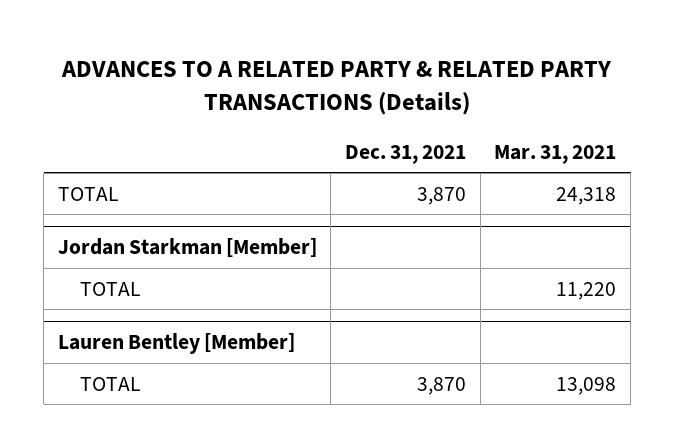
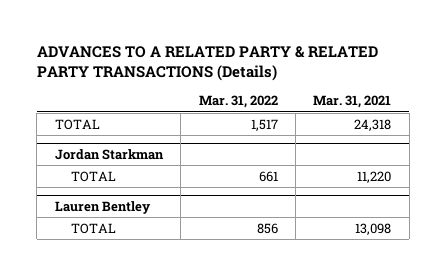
- | Dec. 31, 2021 | Mar. 31, 2021
+ | Mar. 31, 2022 | Mar. 31, 2021
- Jordan Starkman [Member]
+ Jordan Starkman
- Lauren Bentley [Member]
+ Lauren Bentley

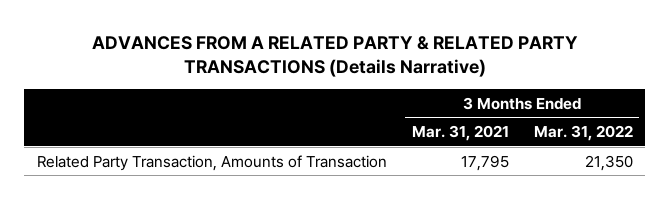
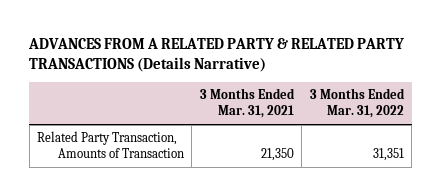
- Related Party Transaction, Amounts of Transaction | 17,795 | 21,350
+ Related Party Transaction, Amounts of Transaction | 21,350 | 31,351

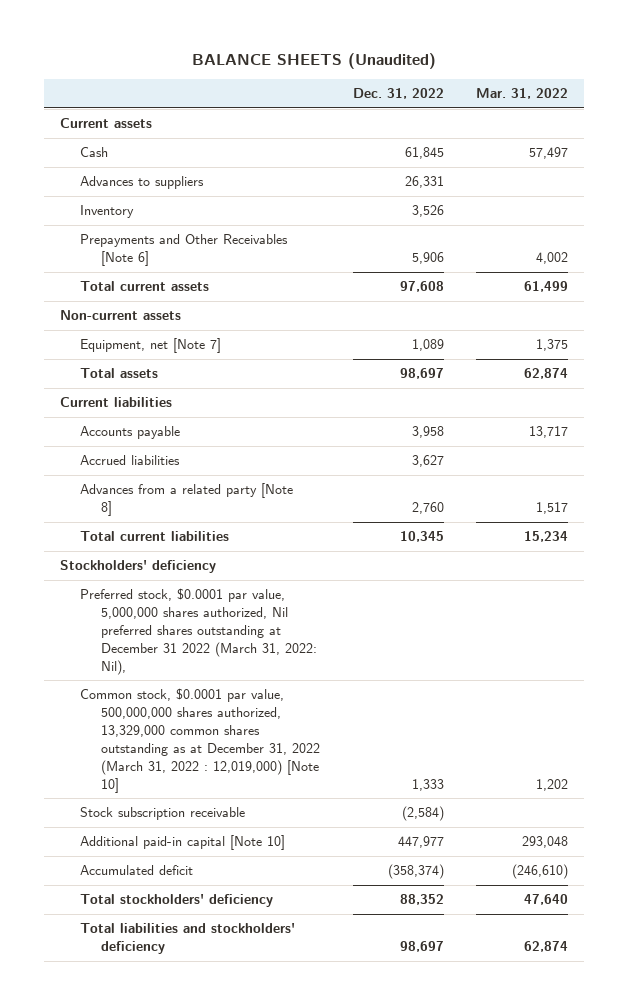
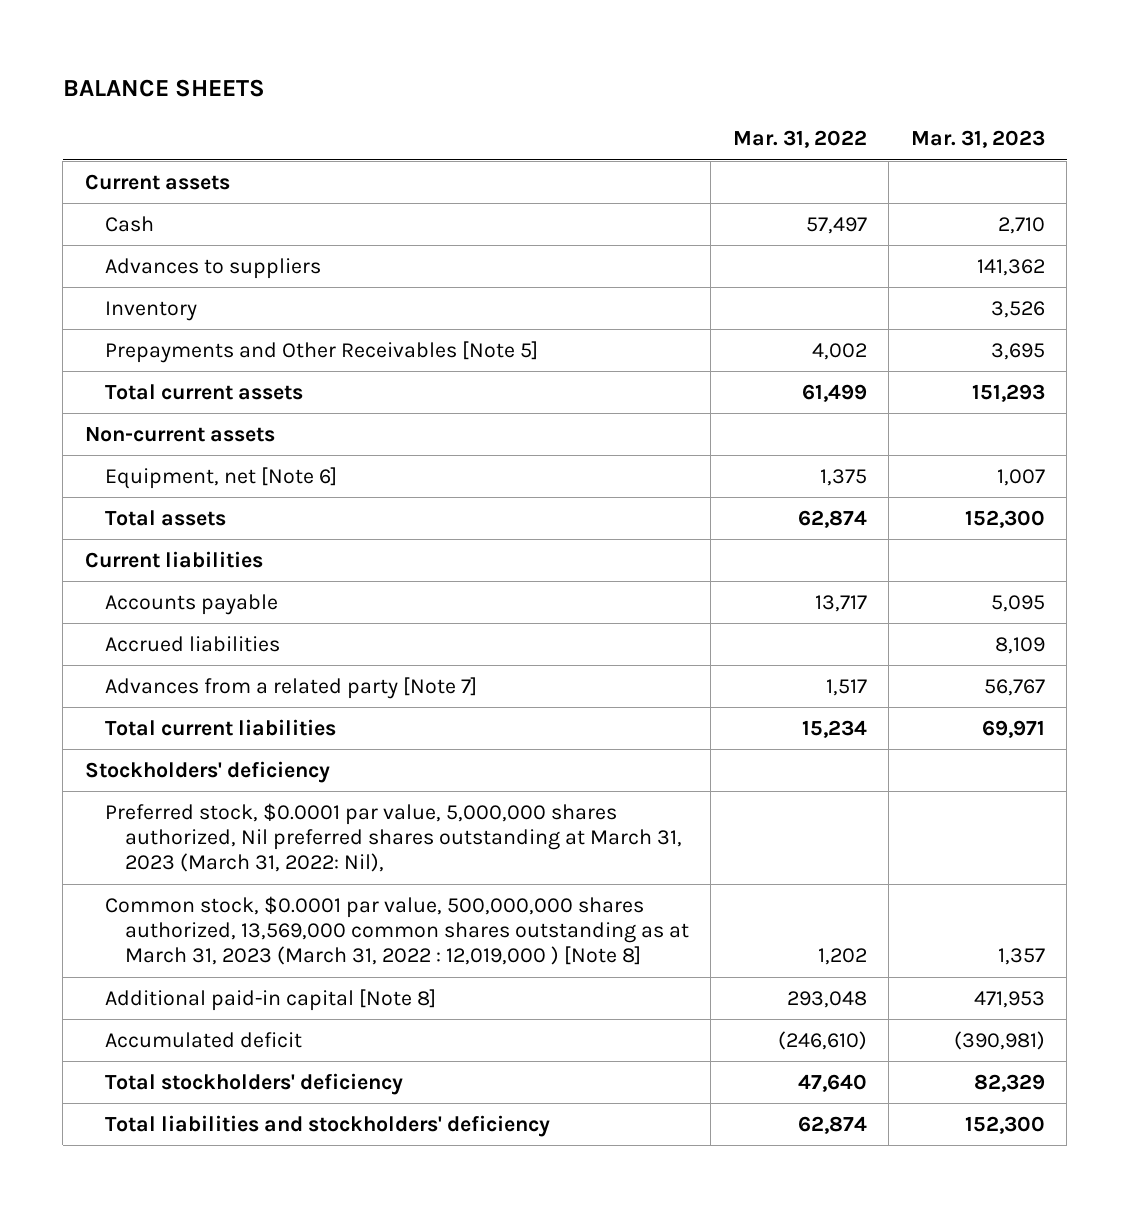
- BALANCE SHEETS (Unaudited)
+ BALANCE SHEETS
- | Dec. 31, 2022 | Mar. 31, 2022
+ | Mar. 31, 2022 | Mar. 31, 2023
- Prepayments and Other Receivables [Note 6] | 5,906 | 4,002
+ Prepayments and Other Receivables [Note 5] | 4,002 | 3,695
- Equipment, net [Note 7] | 1,089 | 1,375
+ Equipment, net [Note 6] | 1,375 | 1,007
- Advances from a related party [Note 8] | 2,760 | 1,517
+ Advances from a related party [Note 7] | 1,517 | 56,767
- Preferred stock, $0.0001 par value, 5,000,000 shares authorized, Nil preferred shares outstanding at December 31 2022 (March 31, 2022: Nil),
- Common stock, $0.0001 par value, 500,000,000 shares authorized, 13,329,000 common shares outstanding as at December 31, 2022 (March 31, 2022 : 12,019,000) [Note 10] | 1,333 | 1,202
- Stock subscription receivable | (2,584) |
- Additional paid-in capital [Note 10] | 447,977 | 293,048
+ Preferred stock, $0.0001 par value, 5,000,000 shares authorized, Nil preferred shares outstanding at March 31, 2023 (March 31, 2022: Nil),
+ Common stock, $0.0001 par value, 500,000,000 shares authorized, 13,569,000 common shares outstanding as at March 31, 2023 (March 31, 2022 : 12,019,000 ) [Note 8] | 1,202 | 1,357
+ Additional paid-in capital [Note 8] | 293,048 | 471,953

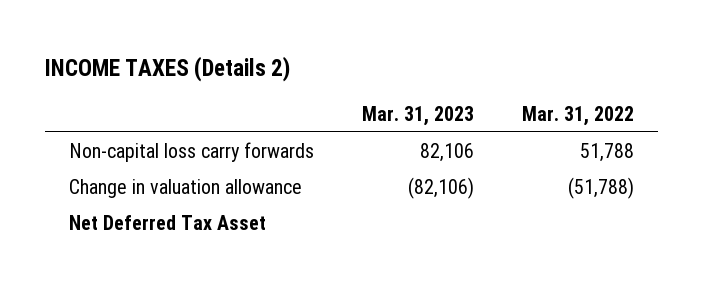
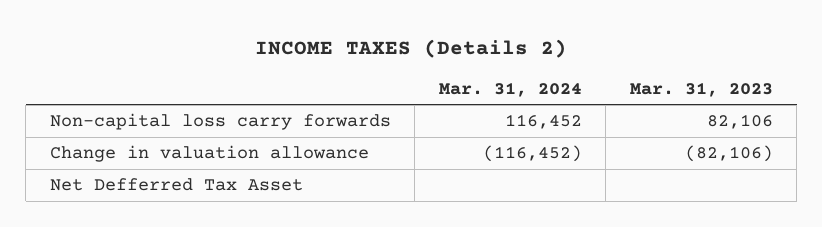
- | Mar. 31, 2023 | Mar. 31, 2022
+ | Mar. 31, 2024 | Mar. 31, 2023
- Net Deferred Tax Asset
+ Net Defferred Tax Asset

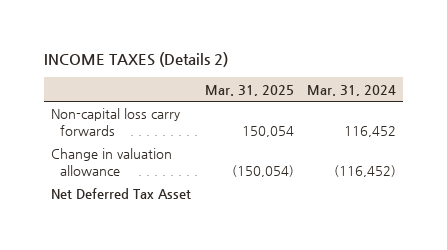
- | Mar. 31, 2024 | Mar. 31, 2023
+ | Mar. 31, 2025 | Mar. 31, 2024
- Net Defferred Tax Asset
+ Net Deferred Tax Asset

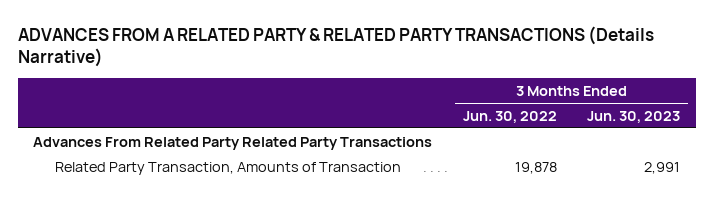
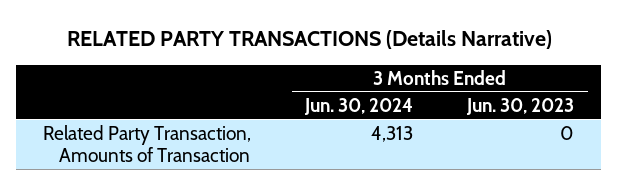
- ADVANCES FROM A RELATED PARTY & RELATED PARTY TRANSACTIONS (Details Narrative)
+ RELATED PARTY TRANSACTIONS (Details Narrative)
- | 3 Months Ended Jun. 30, 2022 | 3 Months Ended Jun. 30, 2023
+ | 3 Months Ended Jun. 30, 2024 | 3 Months Ended Jun. 30, 2023
- Advances From Related Party Related Party Transactions
- Related Party Transaction, Amounts of Transaction | 19,878 | 2,991
+ Related Party Transaction, Amounts of Transaction | 4,313 | 0

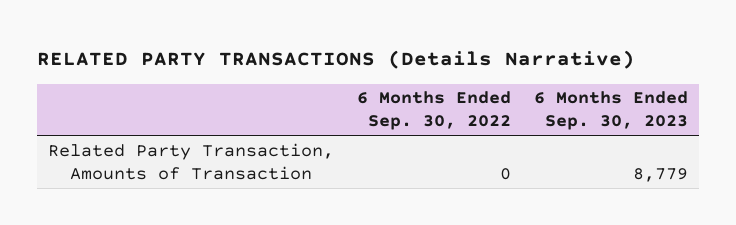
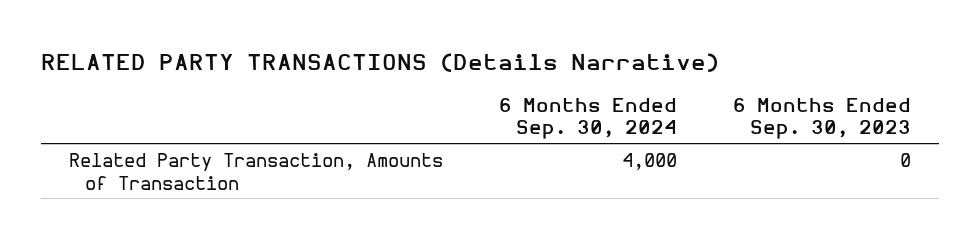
- | 6 Months Ended Sep. 30, 2022 | 6 Months Ended Sep. 30, 2023
+ | 6 Months Ended Sep. 30, 2024 | 6 Months Ended Sep. 30, 2023
- Related Party Transaction, Amounts of Transaction | 0 | 8,779
+ Related Party Transaction, Amounts of Transaction | 4,000 | 0

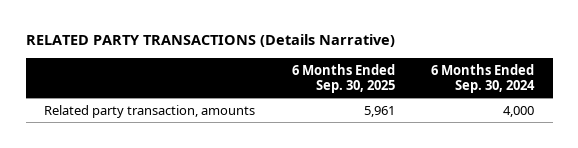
- | 6 Months Ended Sep. 30, 2024 | 6 Months Ended Sep. 30, 2023
+ | 6 Months Ended Sep. 30, 2025 | 6 Months Ended Sep. 30, 2024
- Related Party Transaction, Amounts of Transaction | 4,000 | 0
+ Related party transaction, amounts | 5,961 | 4,000

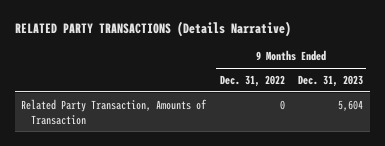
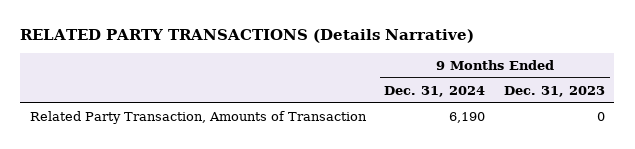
- | 9 Months Ended Dec. 31, 2022 | 9 Months Ended Dec. 31, 2023
+ | 9 Months Ended Dec. 31, 2024 | 9 Months Ended Dec. 31, 2023
- Related Party Transaction, Amounts of Transaction | 0 | 5,604
+ Related Party Transaction, Amounts of Transaction | 6,190 | 0

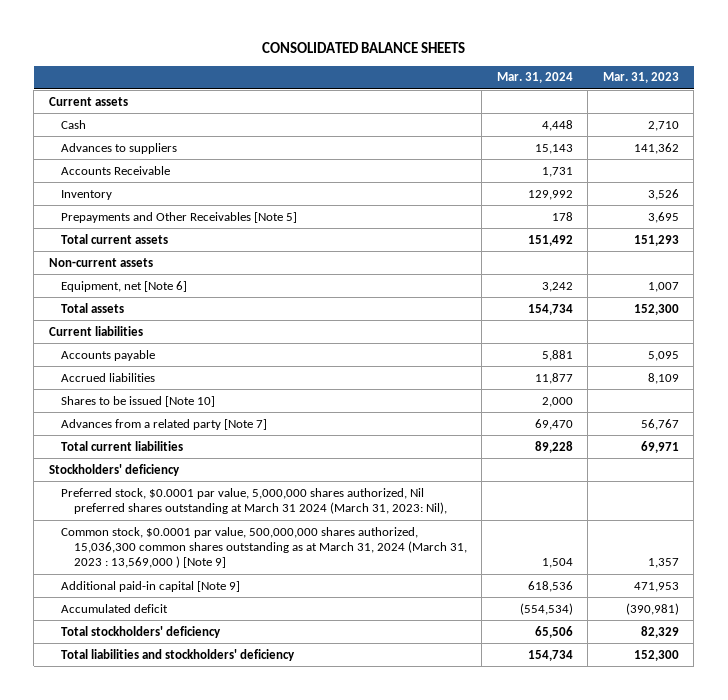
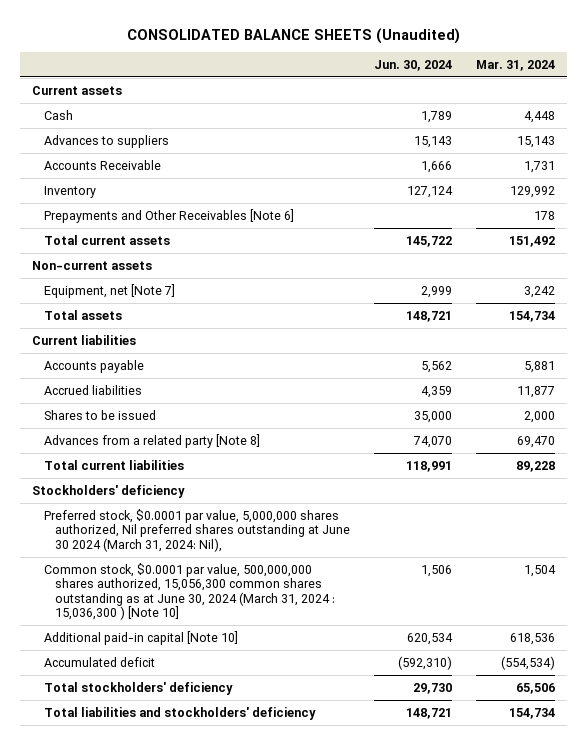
- CONSOLIDATED BALANCE SHEETS
+ CONSOLIDATED BALANCE SHEETS (Unaudited)
- | Mar. 31, 2024 | Mar. 31, 2023
+ | Jun. 30, 2024 | Mar. 31, 2024
- Prepayments and Other Receivables [Note 5] | 178 | 3,695
+ Prepayments and Other Receivables [Note 6] | | 178
- Equipment, net [Note 6] | 3,242 | 1,007
+ Equipment, net [Note 7] | 2,999 | 3,242
- Shares to be issued [Note 10] | 2,000 |
- Advances from a related party [Note 7] | 69,470 | 56,767
+ Shares to be issued | 35,000 | 2,000
+ Advances from a related party [Note 8] | 74,070 | 69,470
- Preferred stock, $0.0001 par value, 5,000,000 shares authorized, Nil preferred shares outstanding at March 31 2024 (March 31, 2023: Nil),
- Common stock, $0.0001 par value, 500,000,000 shares authorized, 15,036,300 common shares outstanding as at March 31, 2024 (March 31, 2023 : 13,569,000 ) [Note 9] | 1,504 | 1,357
- Additional paid-in capital [Note 9] | 618,536 | 471,953
+ Preferred stock, $0.0001 par value, 5,000,000 shares authorized, Nil preferred shares outstanding at June 30 2024 (March 31, 2024: Nil),
+ Common stock, $0.0001 par value, 500,000,000 shares authorized, 15,056,300 common shares outstanding as at June 30, 2024 (March 31, 2024 : 15,036,300 ) [Note 10] | 1,506 | 1,504
+ Additional paid-in capital [Note 10] | 620,534 | 618,536

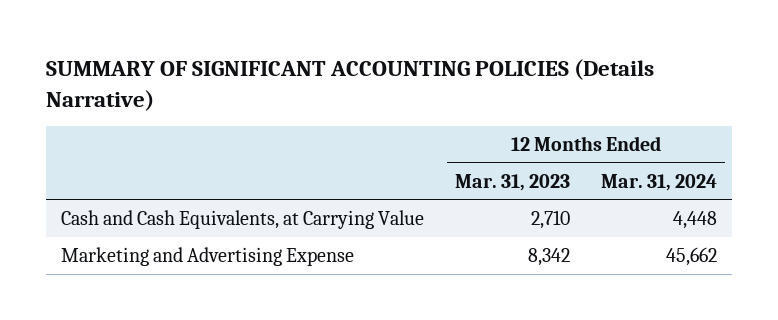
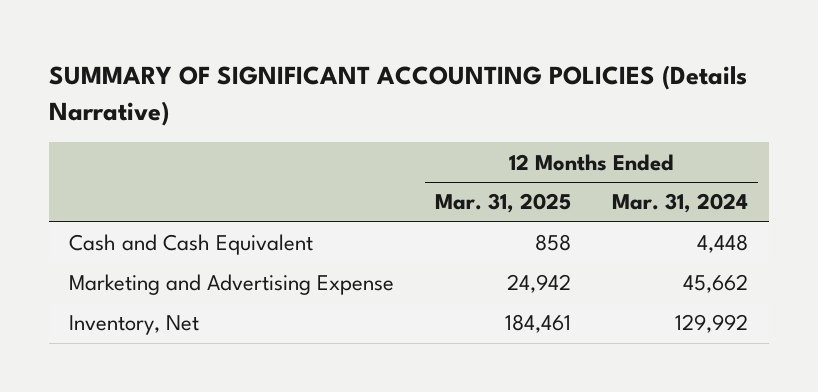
- | 12 Months Ended Mar. 31, 2023 | 12 Months Ended Mar. 31, 2024
+ | 12 Months Ended Mar. 31, 2025 | 12 Months Ended Mar. 31, 2024
- Cash and Cash Equivalents, at Carrying Value | 2,710 | 4,448
+ Cash and Cash Equivalent | 858 | 4,448
+ Inventory, Net | 184,461 | 129,992

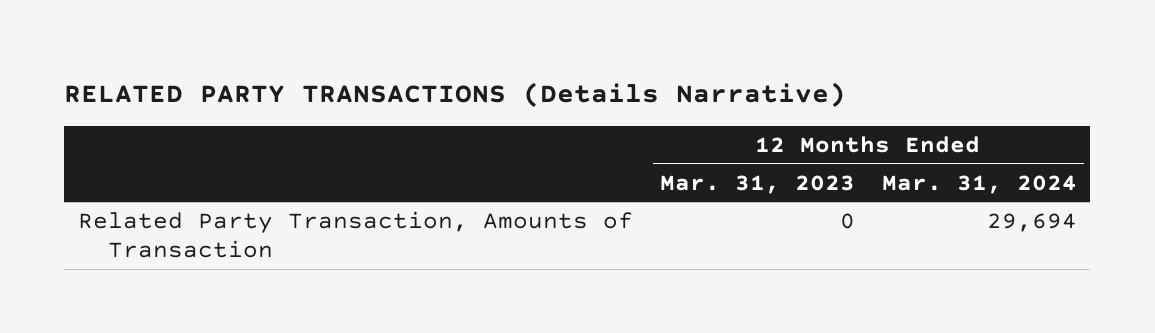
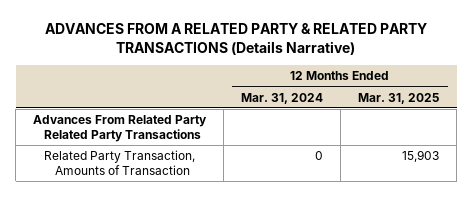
- RELATED PARTY TRANSACTIONS (Details Narrative)
+ ADVANCES FROM A RELATED PARTY & RELATED PARTY TRANSACTIONS (Details Narrative)
- | 12 Months Ended Mar. 31, 2023 | 12 Months Ended Mar. 31, 2024
+ | 12 Months Ended Mar. 31, 2024 | 12 Months Ended Mar. 31, 2025
- Related Party Transaction, Amounts of Transaction | 0 | 29,694
+ Advances From Related Party Related Party Transactions
+ Related Party Transaction, Amounts of Transaction | 0 | 15,903

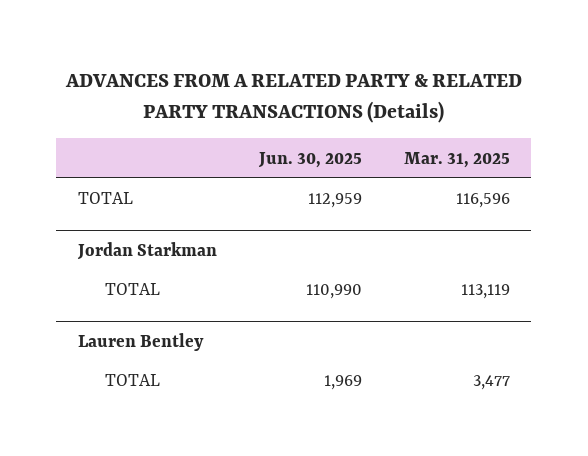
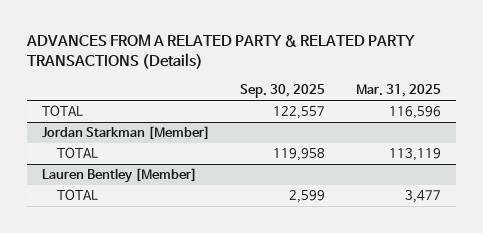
- | Jun. 30, 2025 | Mar. 31, 2025
+ | Sep. 30, 2025 | Mar. 31, 2025
- Jordan Starkman
+ Jordan Starkman [Member]
- Lauren Bentley
+ Lauren Bentley [Member]

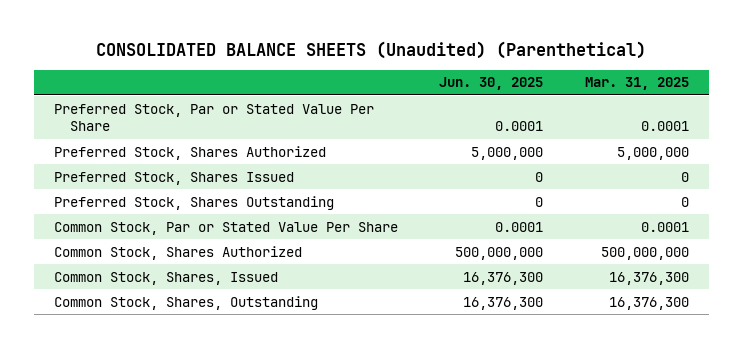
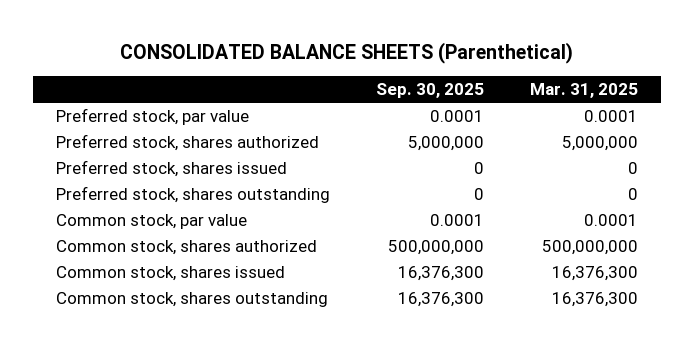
- CONSOLIDATED BALANCE SHEETS (Unaudited) (Parenthetical)
+ CONSOLIDATED BALANCE SHEETS (Parenthetical)
- | Jun. 30, 2025 | Mar. 31, 2025
+ | Sep. 30, 2025 | Mar. 31, 2025
- Preferred Stock, Par or Stated Value Per Share | 0.0001 | 0.0001
- Preferred Stock, Shares Authorized | 5,000,000 | 5,000,000
- Preferred Stock, Shares Issued | 0 | 0
- Preferred Stock, Shares Outstanding | 0 | 0
- Common Stock, Par or Stated Value Per Share | 0.0001 | 0.0001
- Common Stock, Shares Authorized | 500,000,000 | 500,000,000
- Common Stock, Shares, Issued | 16,376,300 | 16,376,300
- Common Stock, Shares, Outstanding | 16,376,300 | 16,376,300
+ Preferred stock, par value | 0.0001 | 0.0001
+ Preferred stock, shares authorized | 5,000,000 | 5,000,000
+ Preferred stock, shares issued | 0 | 0
+ Preferred stock, shares outstanding | 0 | 0
+ Common stock, par value | 0.0001 | 0.0001
+ Common stock, shares authorized | 500,000,000 | 500,000,000
+ Common stock, shares issued | 16,376,300 | 16,376,300
+ Common stock, shares outstanding | 16,376,300 | 16,376,300

